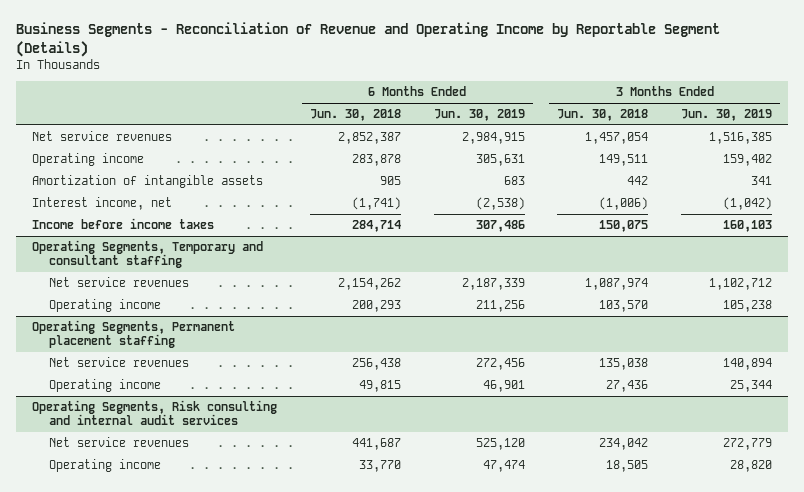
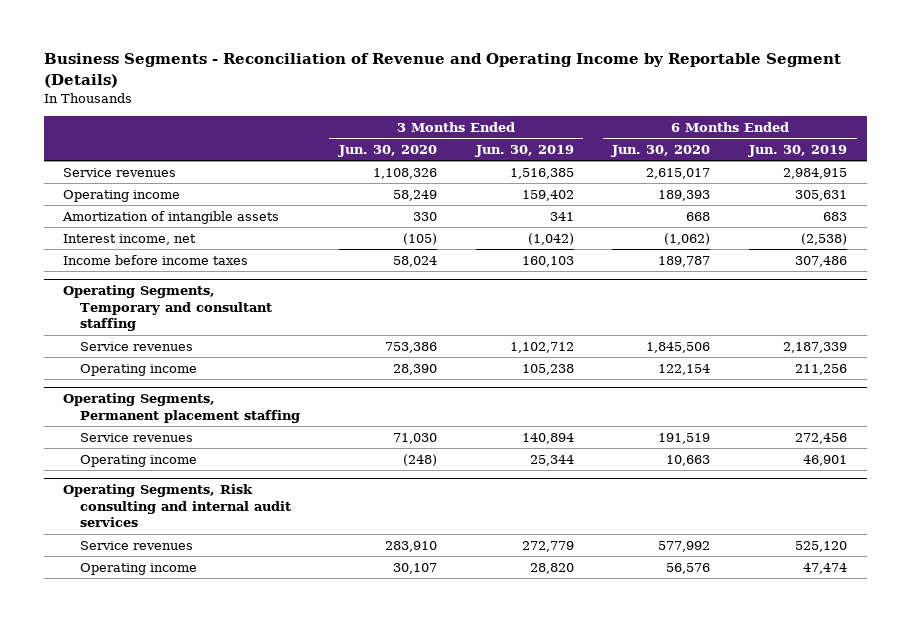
- | 6 Months Ended Jun. 30, 2018 | 6 Months Ended Jun. 30, 2019 | 3 Months Ended Jun. 30, 2018 | 3 Months Ended Jun. 30, 2019
+ | 3 Months Ended Jun. 30, 2020 | 3 Months Ended Jun. 30, 2019 | 6 Months Ended Jun. 30, 2020 | 6 Months Ended Jun. 30, 2019
- Net service revenues | 2,852,387 | 2,984,915 | 1,457,054 | 1,516,385
+ Service revenues | 1,108,326 | 1,516,385 | 2,615,017 | 2,984,915
@ Operating Segments, Temporary and consultant staffing
- Net service revenues | 2,154,262 | 2,187,339 | 1,087,974 | 1,102,712
+ Service revenues | 753,386 | 1,102,712 | 1,845,506 | 2,187,339
@ Operating Segments, Permanent placement staffing
- Net service revenues | 256,438 | 272,456 | 135,038 | 140,894
+ Service revenues | 71,030 | 140,894 | 191,519 | 272,456
@ Operating Segments, Risk consulting and internal audit services
- Net service revenues | 441,687 | 525,120 | 234,042 | 272,779
+ Service revenues | 283,910 | 272,779 | 577,992 | 525,120

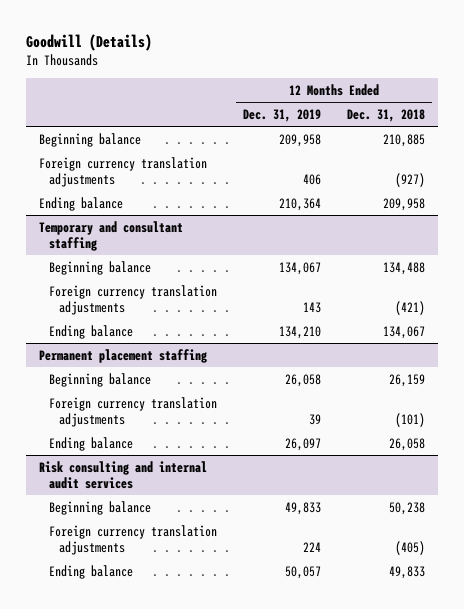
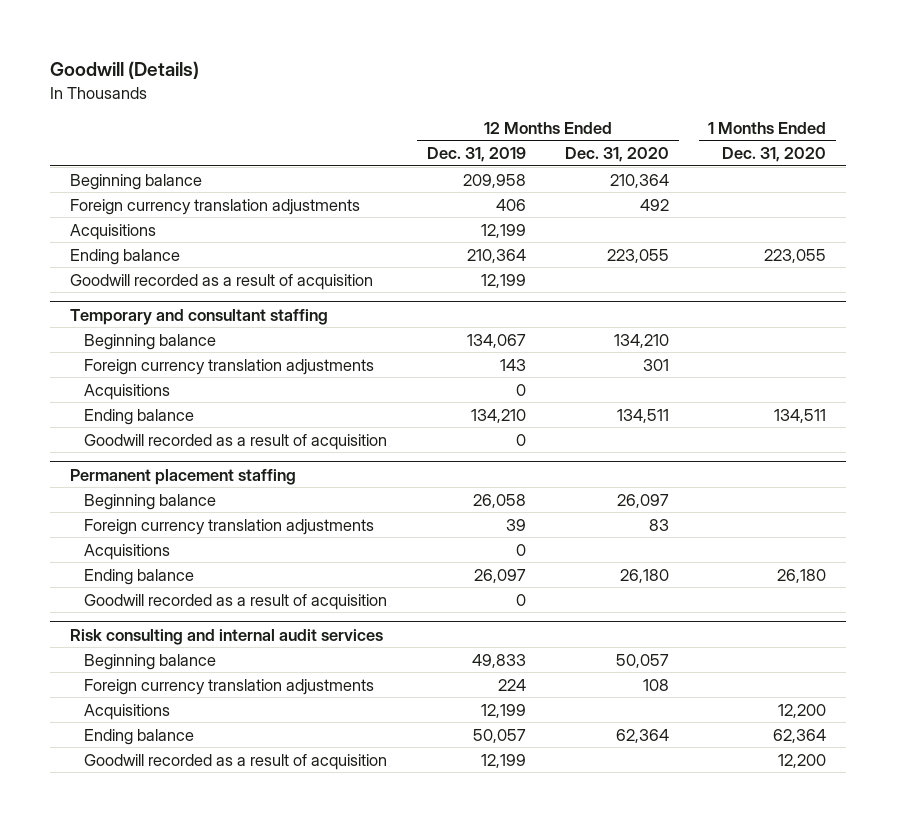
- | 12 Months Ended Dec. 31, 2019 | 12 Months Ended Dec. 31, 2018
+ | 12 Months Ended Dec. 31, 2019 | 12 Months Ended Dec. 31, 2020 | 1 Months Ended Dec. 31, 2020
+ Acquisitions | 12,199 | |
+ Goodwill recorded as a result of acquisition | 12,199 | |
@ Temporary and consultant staffing
+ Acquisitions | 0 | |
+ Goodwill recorded as a result of acquisition | 0 | |
@ Permanent placement staffing
+ Acquisitions | 0 | |
+ Goodwill recorded as a result of acquisition | 0 | |
@ Risk consulting and internal audit services
+ Acquisitions | 12,199 | | 12,200
+ Goodwill recorded as a result of acquisition | 12,199 | | 12,200

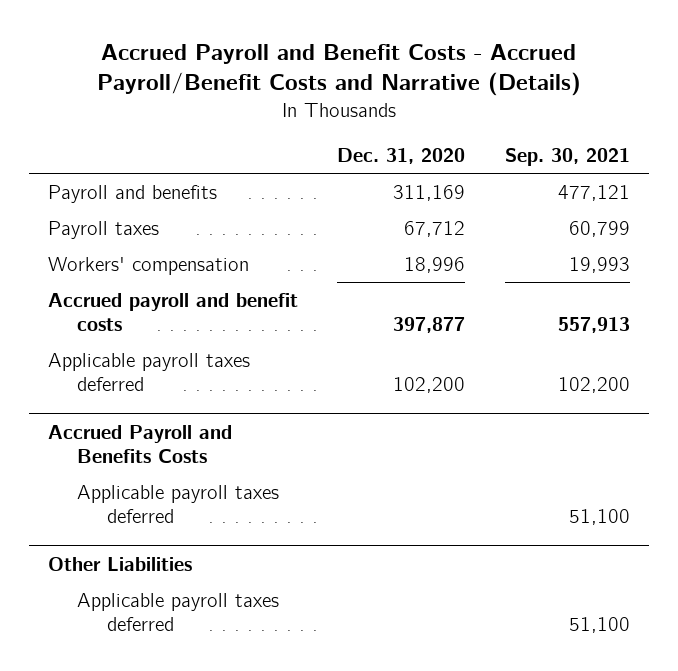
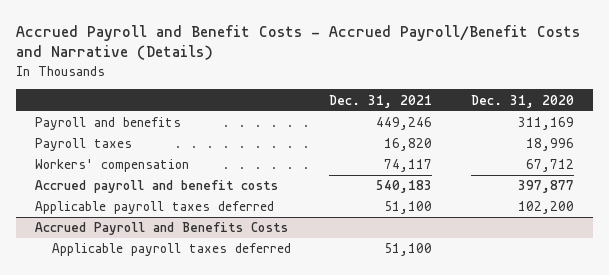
- | Dec. 31, 2020 | Sep. 30, 2021
+ | Dec. 31, 2021 | Dec. 31, 2020
- Payroll taxes | 67,712 | 60,799
- Workers' compensation | 18,996 | 19,993
+ Payroll taxes | 16,820 | 18,996
+ Workers' compensation | 74,117 | 67,712
- Other Liabilities
- Applicable payroll taxes deferred | | 51,100

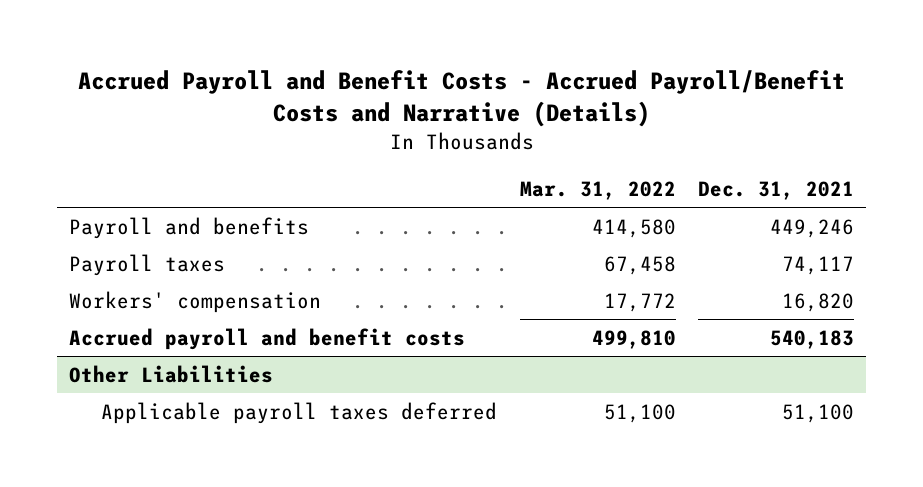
- | Dec. 31, 2021 | Dec. 31, 2020
+ | Mar. 31, 2022 | Dec. 31, 2021
- Payroll taxes | 16,820 | 18,996
- Workers' compensation | 74,117 | 67,712
+ Payroll taxes | 67,458 | 74,117
+ Workers' compensation | 17,772 | 16,820
- Applicable payroll taxes deferred | 51,100 | 102,200
- Accrued Payroll and Benefits Costs
+ Other Liabilities

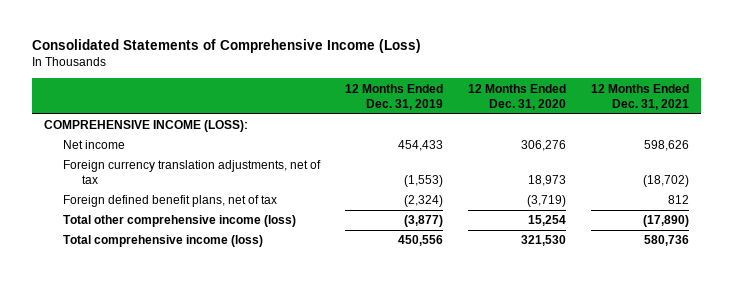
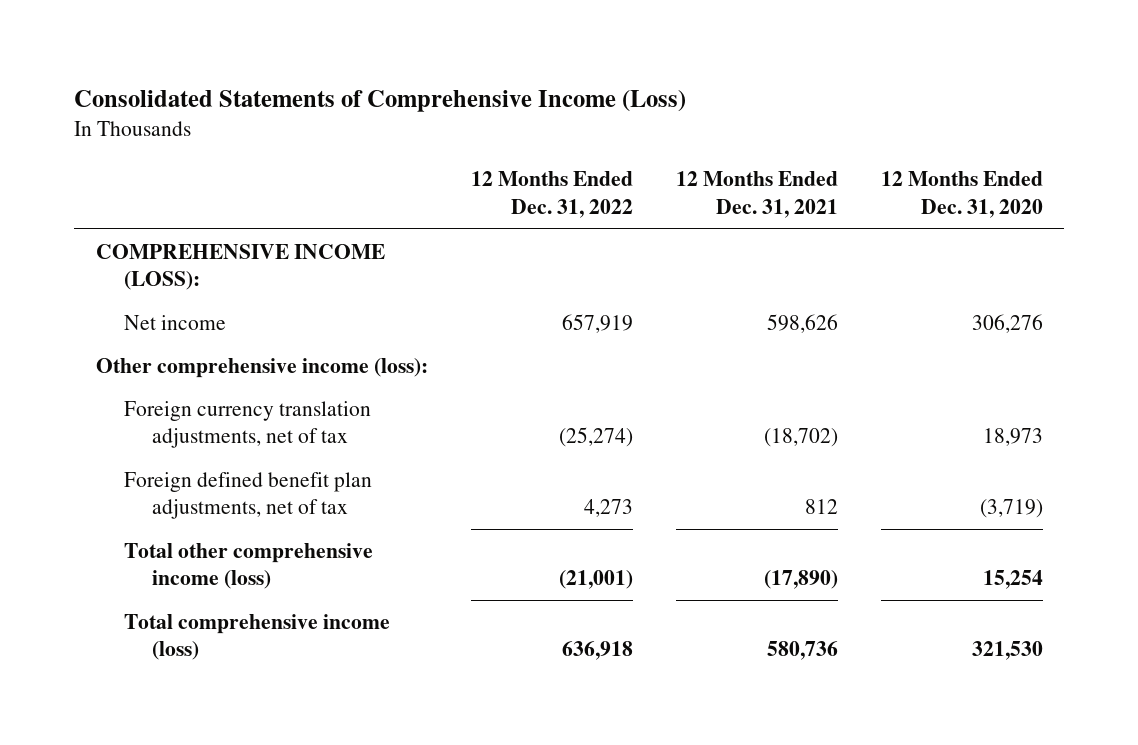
- | 12 Months Ended Dec. 31, 2019 | 12 Months Ended Dec. 31, 2020 | 12 Months Ended Dec. 31, 2021
+ | 12 Months Ended Dec. 31, 2022 | 12 Months Ended Dec. 31, 2021 | 12 Months Ended Dec. 31, 2020
+ Other comprehensive income (loss):
- Foreign defined benefit plans, net of tax | (2,324) | (3,719) | 812
+ Foreign defined benefit plan adjustments, net of tax | 4,273 | 812 | (3,719)

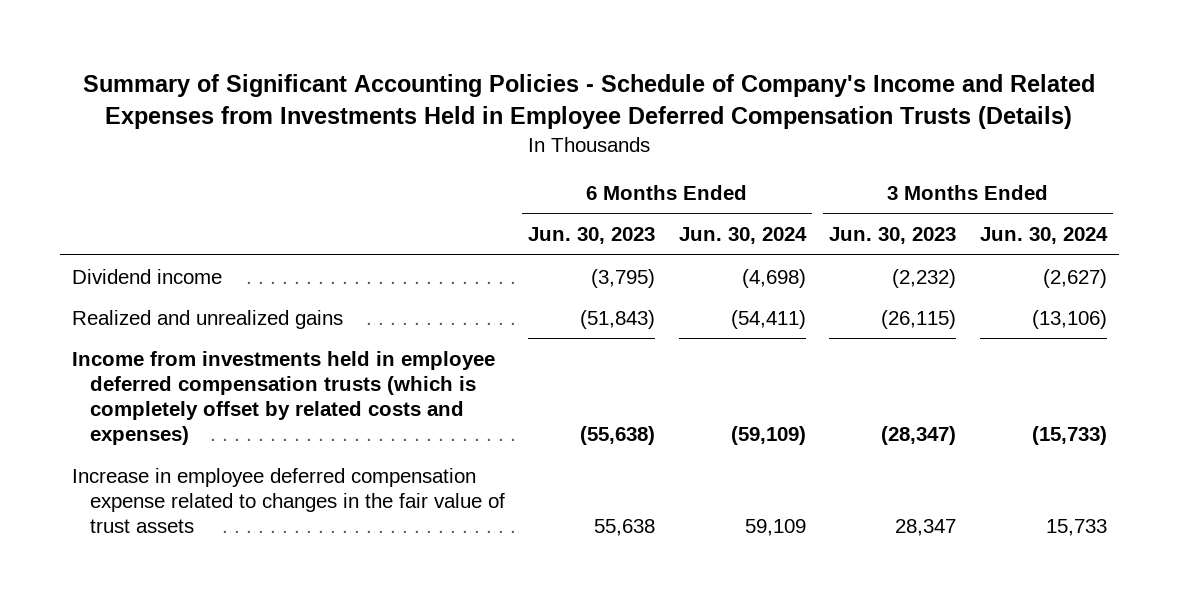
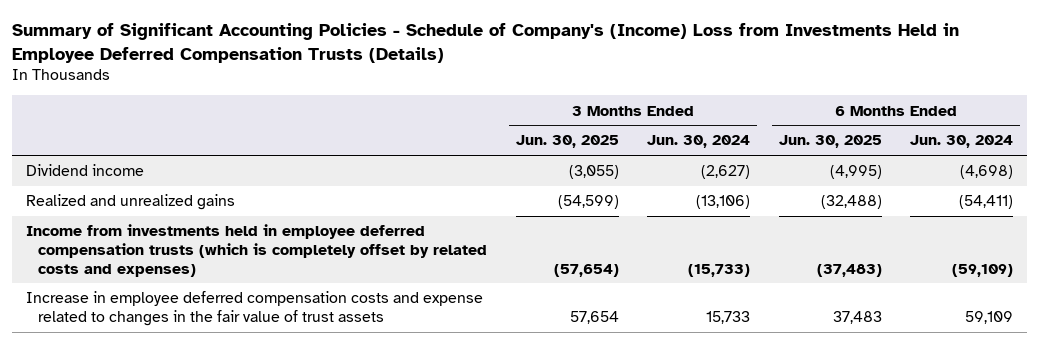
- Summary of Significant Accounting Policies - Schedule of Company's Income and Related Expenses from Investments Held in Employee Deferred Compensation Trusts (Details)
+ Summary of Significant Accounting Policies - Schedule of Company's (Income) Loss from Investments Held in Employee Deferred Compensation Trusts (Details)
- | 6 Months Ended Jun. 30, 2023 | 6 Months Ended Jun. 30, 2024 | 3 Months Ended Jun. 30, 2023 | 3 Months Ended Jun. 30, 2024
+ | 3 Months Ended Jun. 30, 2025 | 3 Months Ended Jun. 30, 2024 | 6 Months Ended Jun. 30, 2025 | 6 Months Ended Jun. 30, 2024
- Increase in employee deferred compensation expense related to changes in the fair value of trust assets | 55,638 | 59,109 | 28,347 | 15,733
+ Increase in employee deferred compensation costs and expense related to changes in the fair value of trust assets | 57,654 | 15,733 | 37,483 | 59,109

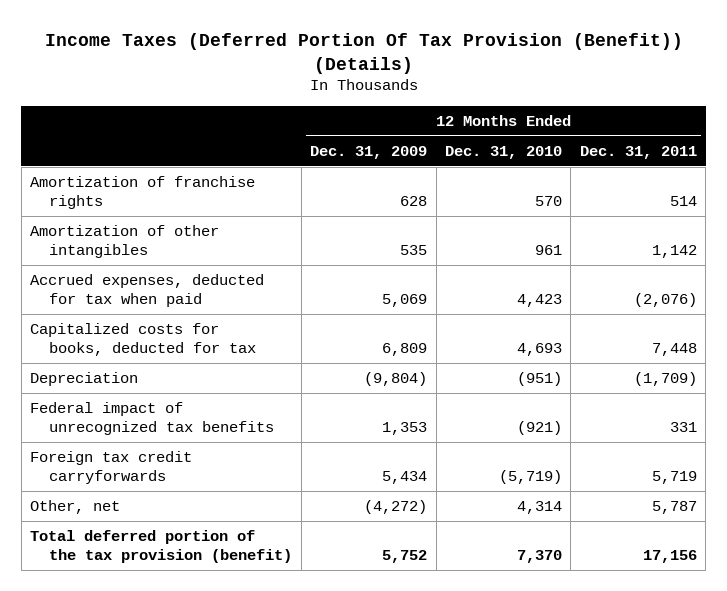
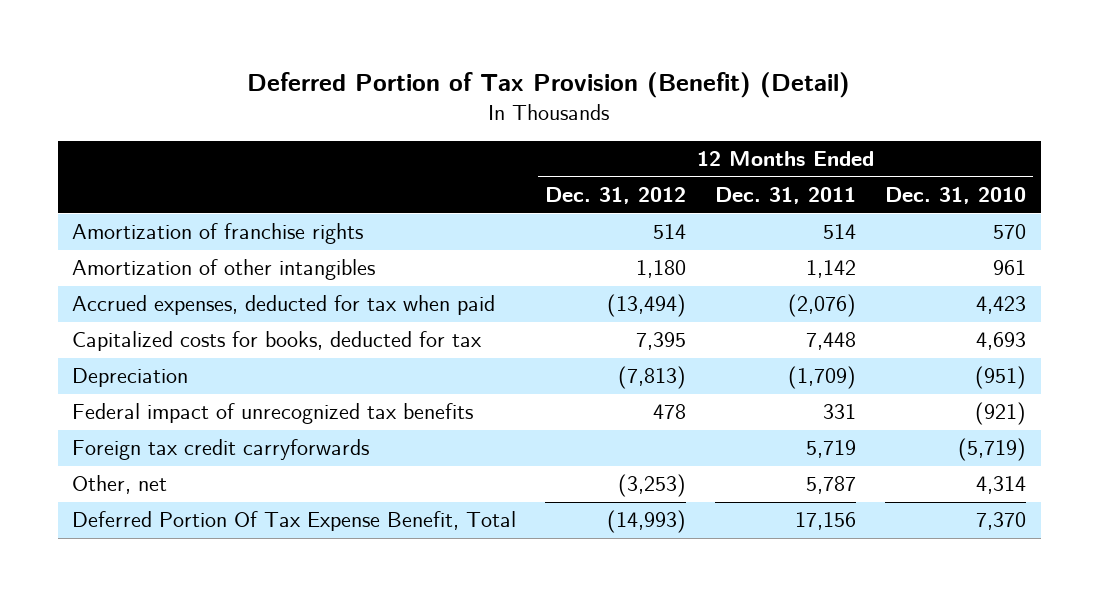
- Income Taxes (Deferred Portion Of Tax Provision (Benefit)) (Details)
+ Deferred Portion of Tax Provision (Benefit) (Detail)
- | 12 Months Ended Dec. 31, 2009 | 12 Months Ended Dec. 31, 2010 | 12 Months Ended Dec. 31, 2011
+ | 12 Months Ended Dec. 31, 2012 | 12 Months Ended Dec. 31, 2011 | 12 Months Ended Dec. 31, 2010
- Total deferred portion of the tax provision (benefit) | 5,752 | 7,370 | 17,156
+ Deferred Portion Of Tax Expense Benefit, Total | (14,993) | 17,156 | 7,370

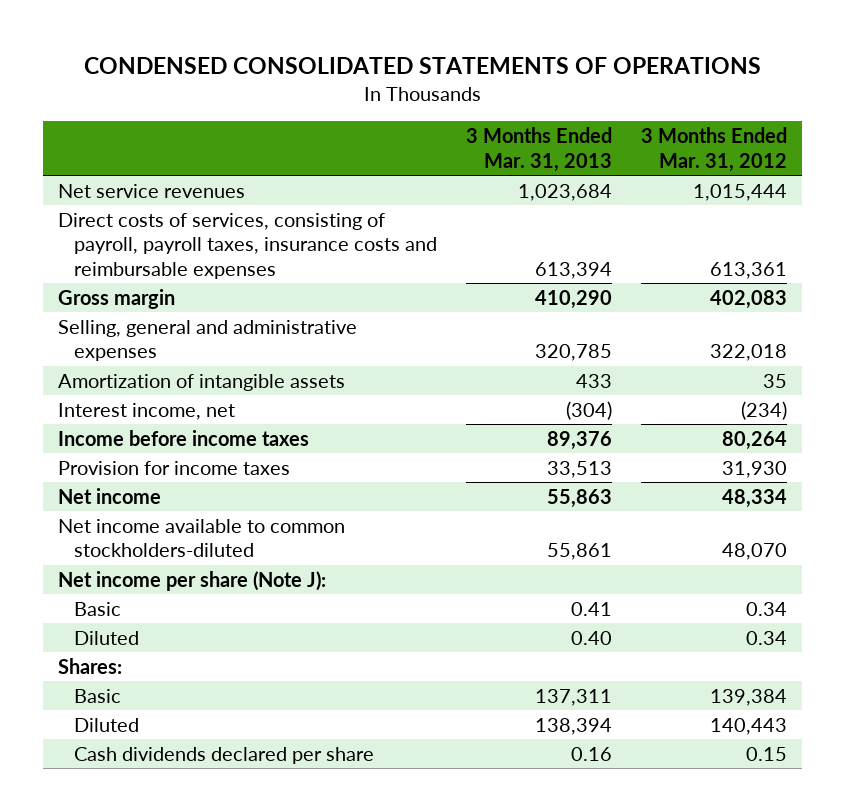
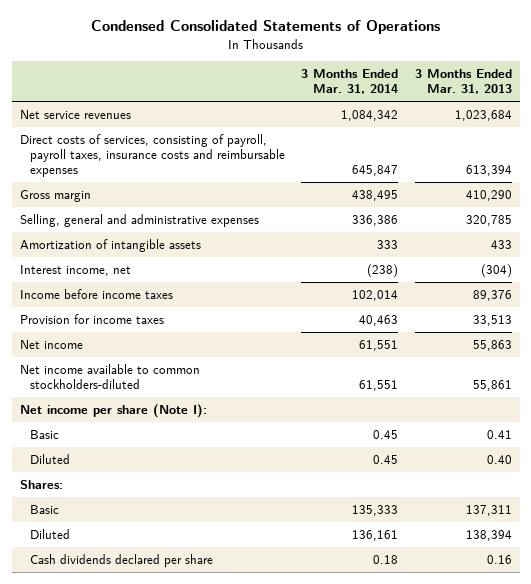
- CONDENSED CONSOLIDATED STATEMENTS OF OPERATIONS
+ Condensed Consolidated Statements of Operations
- | 3 Months Ended Mar. 31, 2013 | 3 Months Ended Mar. 31, 2012
+ | 3 Months Ended Mar. 31, 2014 | 3 Months Ended Mar. 31, 2013
- Net income per share (Note J):
+ Net income per share (Note I):

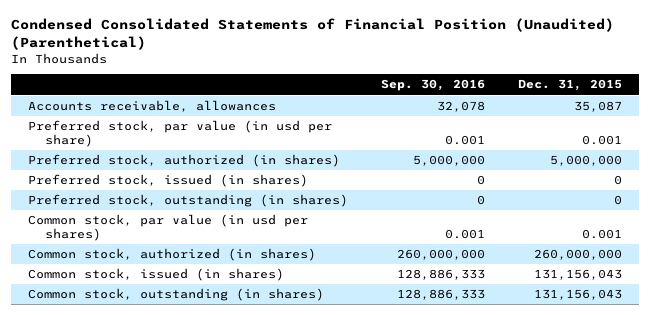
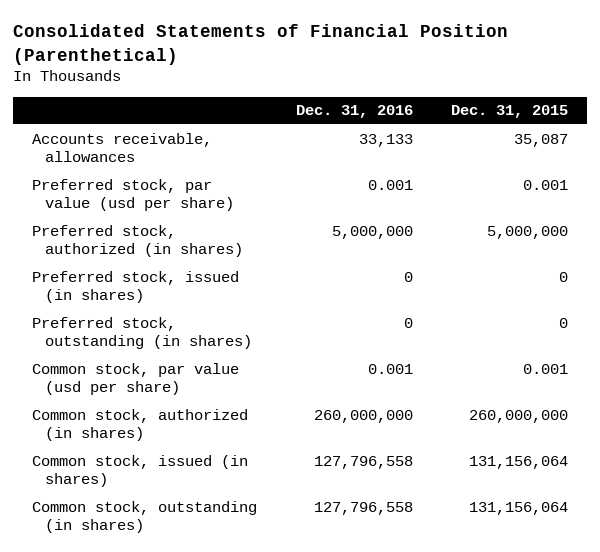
- Condensed Consolidated Statements of Financial Position (Unaudited) (Parenthetical)
+ Consolidated Statements of Financial Position (Parenthetical)
- | Sep. 30, 2016 | Dec. 31, 2015
+ | Dec. 31, 2016 | Dec. 31, 2015
- Preferred stock, par value (in usd per share) | 0.001 | 0.001
+ Preferred stock, par value (usd per share) | 0.001 | 0.001
- Common stock, par value (in usd per shares) | 0.001 | 0.001
+ Common stock, par value (usd per share) | 0.001 | 0.001
- Common stock, issued (in shares) | 128,886,333 | 131,156,043
- Common stock, outstanding (in shares) | 128,886,333 | 131,156,043
+ Common stock, issued (in shares) | 127,796,558 | 131,156,064
+ Common stock, outstanding (in shares) | 127,796,558 | 131,156,064

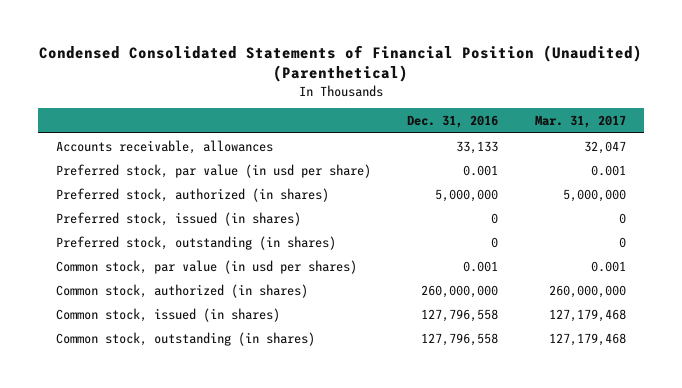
- Consolidated Statements of Financial Position (Parenthetical)
+ Condensed Consolidated Statements of Financial Position (Unaudited) (Parenthetical)
- | Dec. 31, 2016 | Dec. 31, 2015
+ | Dec. 31, 2016 | Mar. 31, 2017
- Preferred stock, par value (usd per share) | 0.001 | 0.001
+ Preferred stock, par value (in usd per share) | 0.001 | 0.001
- Common stock, par value (usd per share) | 0.001 | 0.001
+ Common stock, par value (in usd per shares) | 0.001 | 0.001

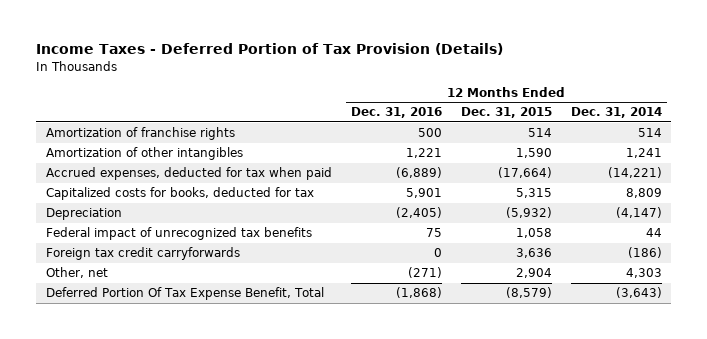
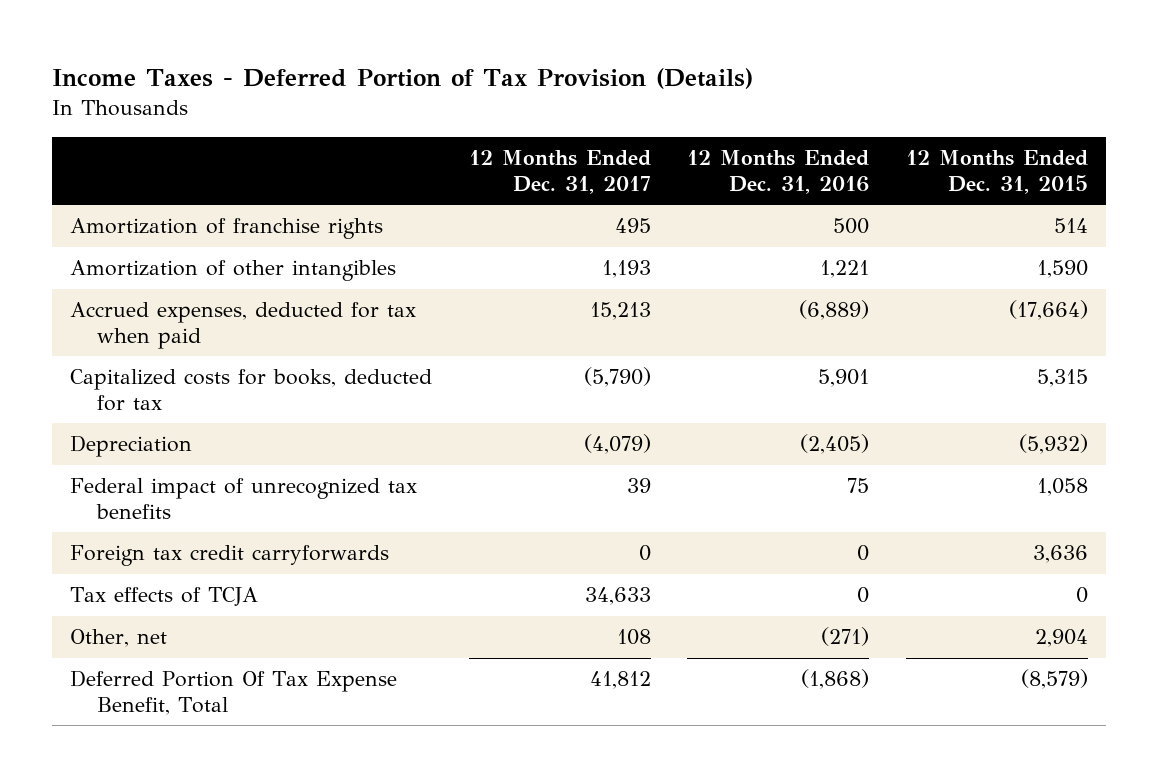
- | 12 Months Ended Dec. 31, 2016 | 12 Months Ended Dec. 31, 2015 | 12 Months Ended Dec. 31, 2014
+ | 12 Months Ended Dec. 31, 2017 | 12 Months Ended Dec. 31, 2016 | 12 Months Ended Dec. 31, 2015
+ Tax effects of TCJA | 34,633 | 0 | 0

